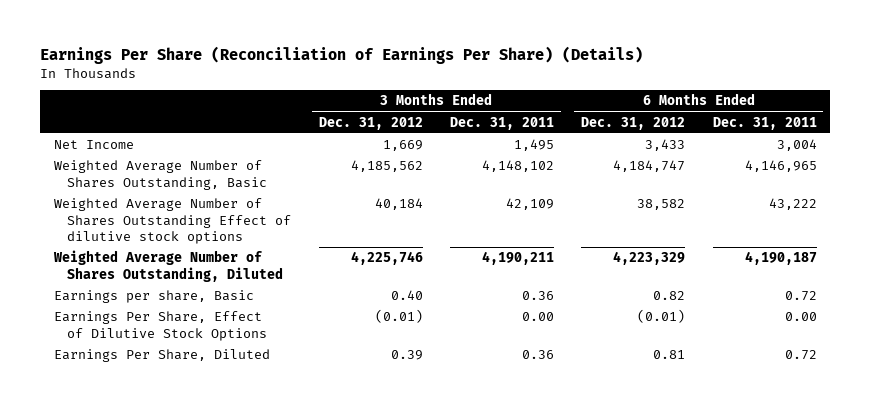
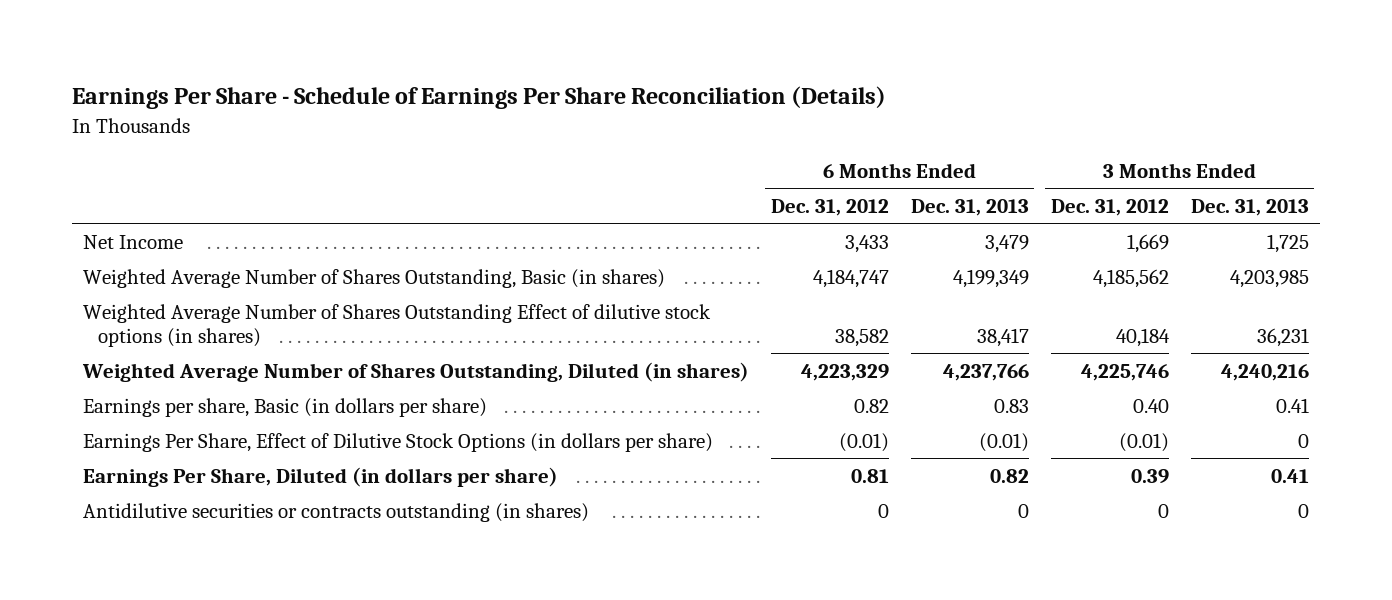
- Earnings Per Share (Reconciliation of Earnings Per Share) (Details)
+ Earnings Per Share - Schedule of Earnings Per Share Reconciliation (Details)
- | 3 Months Ended Dec. 31, 2012 | 3 Months Ended Dec. 31, 2011 | 6 Months Ended Dec. 31, 2012 | 6 Months Ended Dec. 31, 2011
+ | 6 Months Ended Dec. 31, 2012 | 6 Months Ended Dec. 31, 2013 | 3 Months Ended Dec. 31, 2012 | 3 Months Ended Dec. 31, 2013
- Weighted Average Number of Shares Outstanding, Basic | 4,185,562 | 4,148,102 | 4,184,747 | 4,146,965
- Weighted Average Number of Shares Outstanding Effect of dilutive stock options | 40,184 | 42,109 | 38,582 | 43,222
- Weighted Average Number of Shares Outstanding, Diluted | 4,225,746 | 4,190,211 | 4,223,329 | 4,190,187
- Earnings per share, Basic | 0.40 | 0.36 | 0.82 | 0.72
- Earnings Per Share, Effect of Dilutive Stock Options | (0.01) | 0.00 | (0.01) | 0.00
- Earnings Per Share, Diluted | 0.39 | 0.36 | 0.81 | 0.72
+ Weighted Average Number of Shares Outstanding, Basic (in shares) | 4,184,747 | 4,199,349 | 4,185,562 | 4,203,985
+ Weighted Average Number of Shares Outstanding Effect of dilutive stock options (in shares) | 38,582 | 38,417 | 40,184 | 36,231
+ Weighted Average Number of Shares Outstanding, Diluted (in shares) | 4,223,329 | 4,237,766 | 4,225,746 | 4,240,216
+ Earnings per share, Basic (in dollars per share) | 0.82 | 0.83 | 0.40 | 0.41
+ Earnings Per Share, Effect of Dilutive Stock Options (in dollars per share) | (0.01) | (0.01) | (0.01) | 0
+ Earnings Per Share, Diluted (in dollars per share) | 0.81 | 0.82 | 0.39 | 0.41
+ Antidilutive securities or contracts outstanding (in shares) | 0 | 0 | 0 | 0

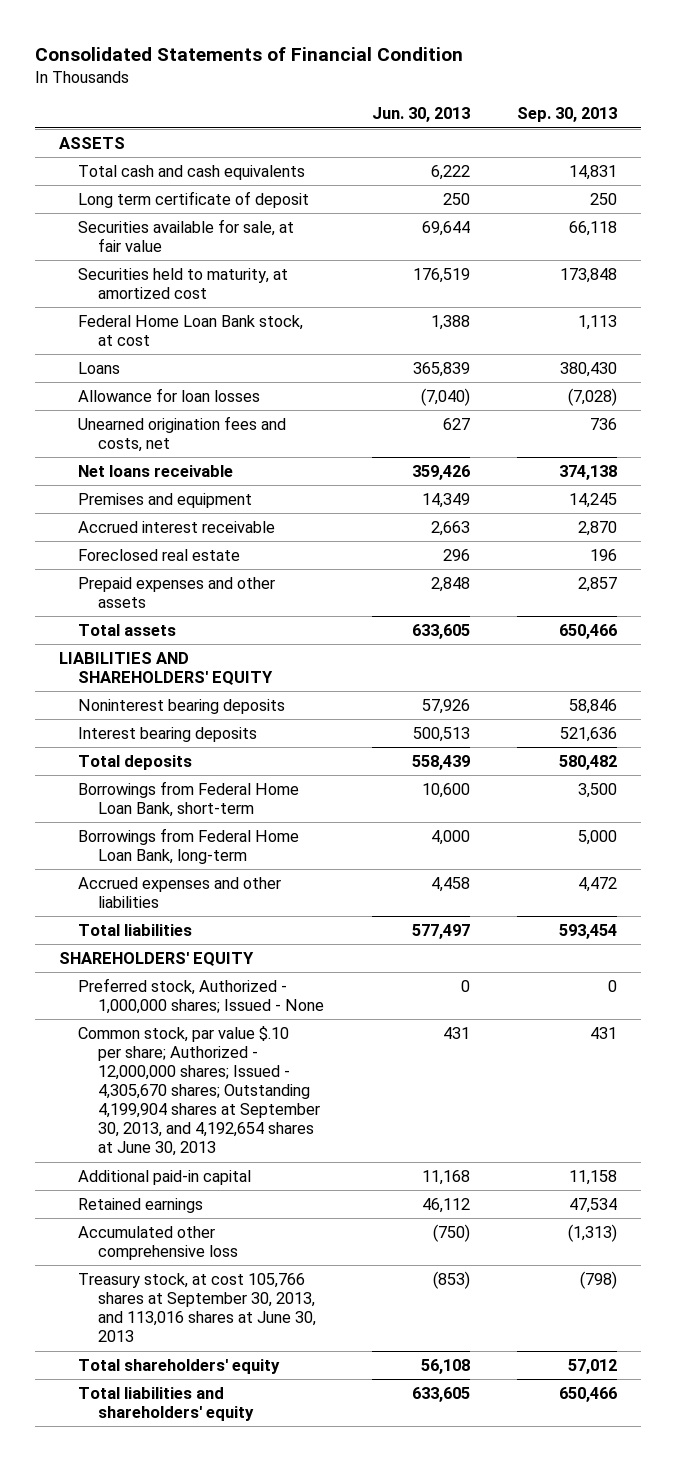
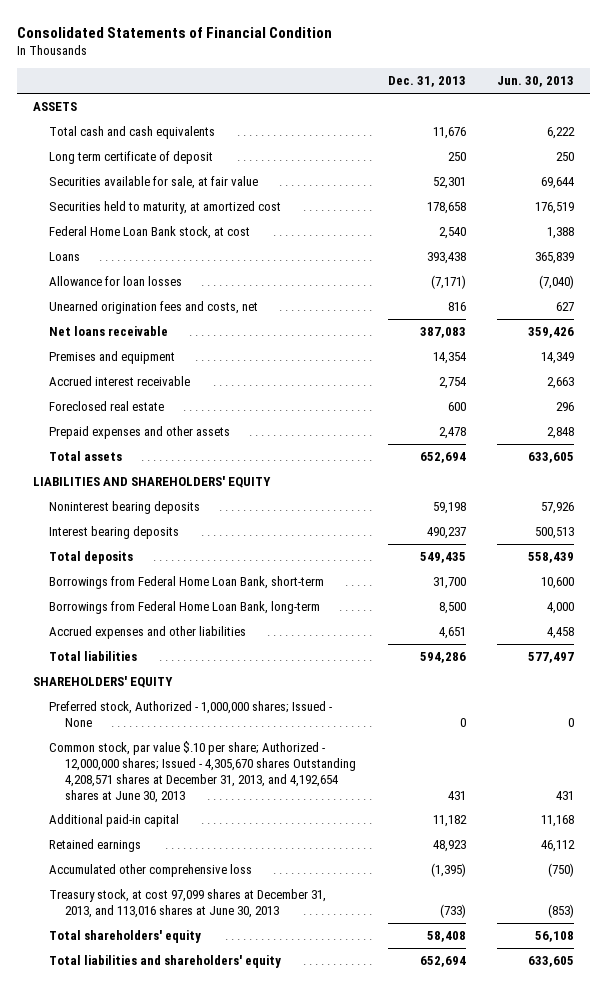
- | Jun. 30, 2013 | Sep. 30, 2013
+ | Dec. 31, 2013 | Jun. 30, 2013
- Common stock, par value $.10 per share; Authorized - 12,000,000 shares; Issued - 4,305,670 shares; Outstanding 4,199,904 shares at September 30, 2013, and 4,192,654 shares at June 30, 2013 | 431 | 431
+ Common stock, par value $.10 per share; Authorized - 12,000,000 shares; Issued - 4,305,670 shares Outstanding 4,208,571 shares at December 31, 2013, and 4,192,654 shares at June 30, 2013 | 431 | 431
- Treasury stock, at cost 105,766 shares at September 30, 2013, and 113,016 shares at June 30, 2013 | (853) | (798)
+ Treasury stock, at cost 97,099 shares at December 31, 2013, and 113,016 shares at June 30, 2013 | (733) | (853)

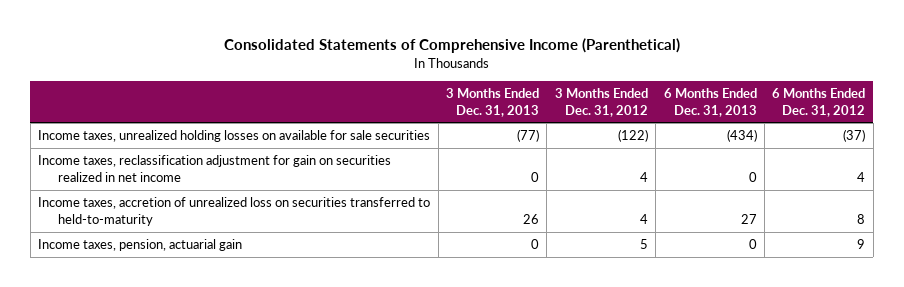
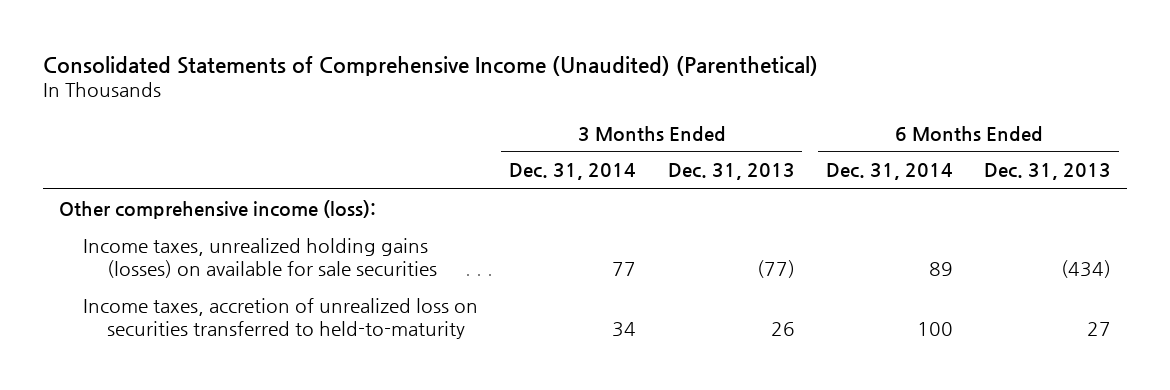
- Consolidated Statements of Comprehensive Income (Parenthetical)
+ Consolidated Statements of Comprehensive Income (Unaudited) (Parenthetical)
- | 3 Months Ended Dec. 31, 2013 | 3 Months Ended Dec. 31, 2012 | 6 Months Ended Dec. 31, 2013 | 6 Months Ended Dec. 31, 2012
+ | 3 Months Ended Dec. 31, 2014 | 3 Months Ended Dec. 31, 2013 | 6 Months Ended Dec. 31, 2014 | 6 Months Ended Dec. 31, 2013
- Income taxes, unrealized holding losses on available for sale securities | (77) | (122) | (434) | (37)
- Income taxes, reclassification adjustment for gain on securities realized in net income | 0 | 4 | 0 | 4
+ Other comprehensive income (loss):
+ Income taxes, unrealized holding gains (losses) on available for sale securities | 77 | (77) | 89 | (434)
- Income taxes, pension, actuarial gain | 0 | 5 | 0 | 9

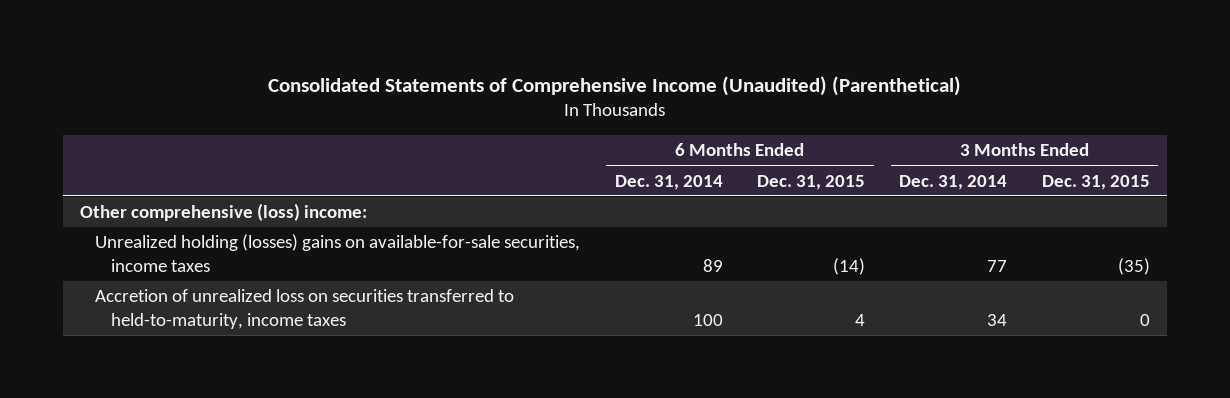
- | 3 Months Ended Dec. 31, 2014 | 3 Months Ended Dec. 31, 2013 | 6 Months Ended Dec. 31, 2014 | 6 Months Ended Dec. 31, 2013
+ | 6 Months Ended Dec. 31, 2014 | 6 Months Ended Dec. 31, 2015 | 3 Months Ended Dec. 31, 2014 | 3 Months Ended Dec. 31, 2015
- Other comprehensive income (loss):
- Income taxes, unrealized holding gains (losses) on available for sale securities | 77 | (77) | 89 | (434)
- Income taxes, accretion of unrealized loss on securities transferred to held-to-maturity | 34 | 26 | 100 | 27
+ Other comprehensive (loss) income:
+ Unrealized holding (losses) gains on available-for-sale securities, income taxes | 89 | (14) | 77 | (35)
+ Accretion of unrealized loss on securities transferred to held-to-maturity, income taxes | 100 | 4 | 34 | 0

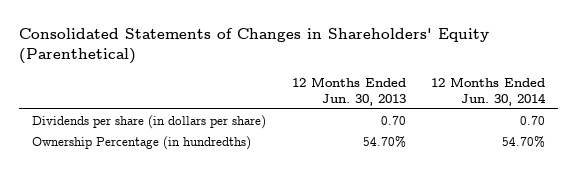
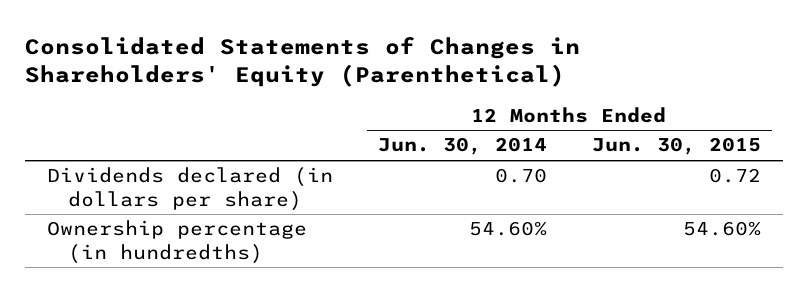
- | 12 Months Ended Jun. 30, 2013 | 12 Months Ended Jun. 30, 2014
+ | 12 Months Ended Jun. 30, 2014 | 12 Months Ended Jun. 30, 2015
- Dividends per share (in dollars per share) | 0.70 | 0.70
- Ownership Percentage (in hundredths) | 54.70% | 54.70%
+ Dividends declared (in dollars per share) | 0.70 | 0.72
+ Ownership percentage (in hundredths) | 54.60% | 54.60%

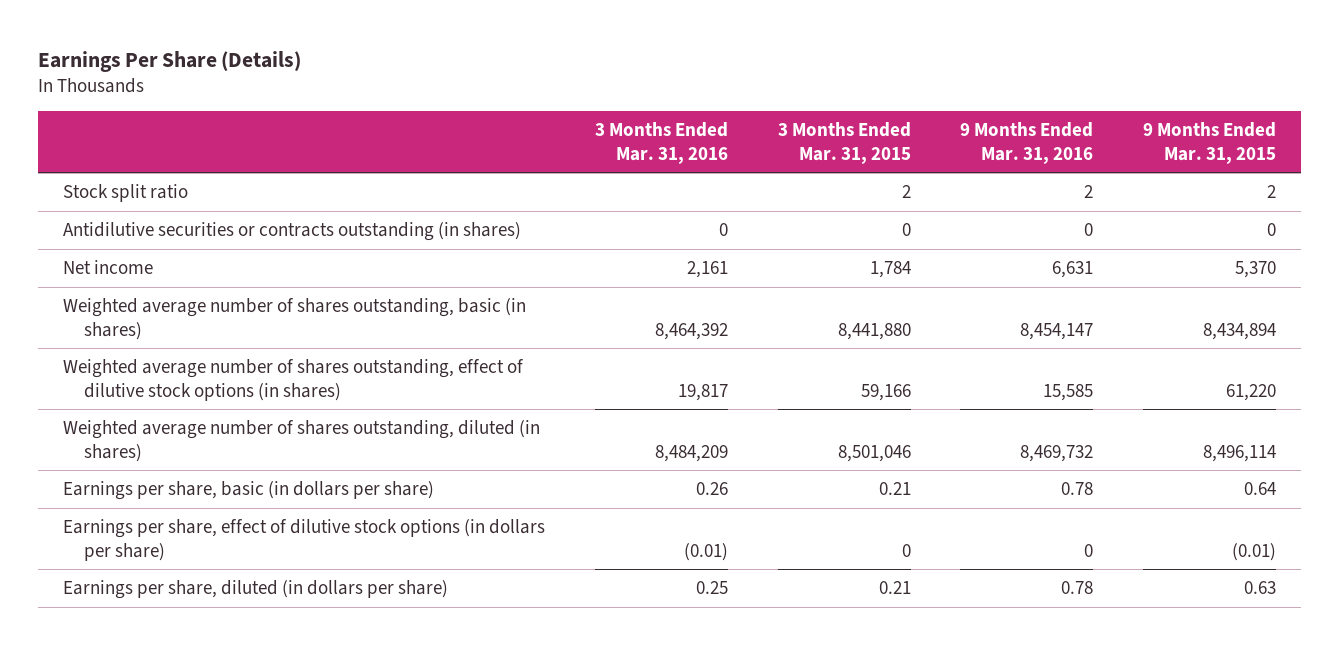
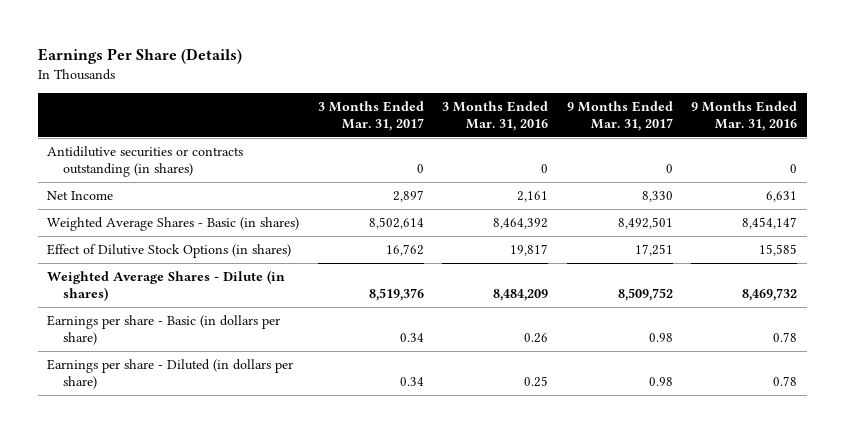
- | 3 Months Ended Mar. 31, 2016 | 3 Months Ended Mar. 31, 2015 | 9 Months Ended Mar. 31, 2016 | 9 Months Ended Mar. 31, 2015
+ | 3 Months Ended Mar. 31, 2017 | 3 Months Ended Mar. 31, 2016 | 9 Months Ended Mar. 31, 2017 | 9 Months Ended Mar. 31, 2016
- Stock split ratio | | 2 | 2 | 2
- Net income | 2,161 | 1,784 | 6,631 | 5,370
- Weighted average number of shares outstanding, basic (in shares) | 8,464,392 | 8,441,880 | 8,454,147 | 8,434,894
- Weighted average number of shares outstanding, effect of dilutive stock options (in shares) | 19,817 | 59,166 | 15,585 | 61,220
- Weighted average number of shares outstanding, diluted (in shares) | 8,484,209 | 8,501,046 | 8,469,732 | 8,496,114
- Earnings per share, basic (in dollars per share) | 0.26 | 0.21 | 0.78 | 0.64
- Earnings per share, effect of dilutive stock options (in dollars per share) | (0.01) | 0 | 0 | (0.01)
- Earnings per share, diluted (in dollars per share) | 0.25 | 0.21 | 0.78 | 0.63
+ Net Income | 2,897 | 2,161 | 8,330 | 6,631
+ Weighted Average Shares - Basic (in shares) | 8,502,614 | 8,464,392 | 8,492,501 | 8,454,147
+ Effect of Dilutive Stock Options (in shares) | 16,762 | 19,817 | 17,251 | 15,585
+ Weighted Average Shares - Dilute (in shares) | 8,519,376 | 8,484,209 | 8,509,752 | 8,469,732
+ Earnings per share - Basic (in dollars per share) | 0.34 | 0.26 | 0.98 | 0.78
+ Earnings per share - Diluted (in dollars per share) | 0.34 | 0.25 | 0.98 | 0.78

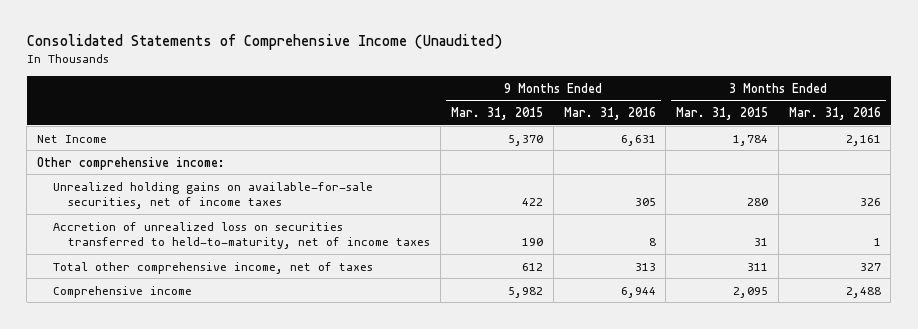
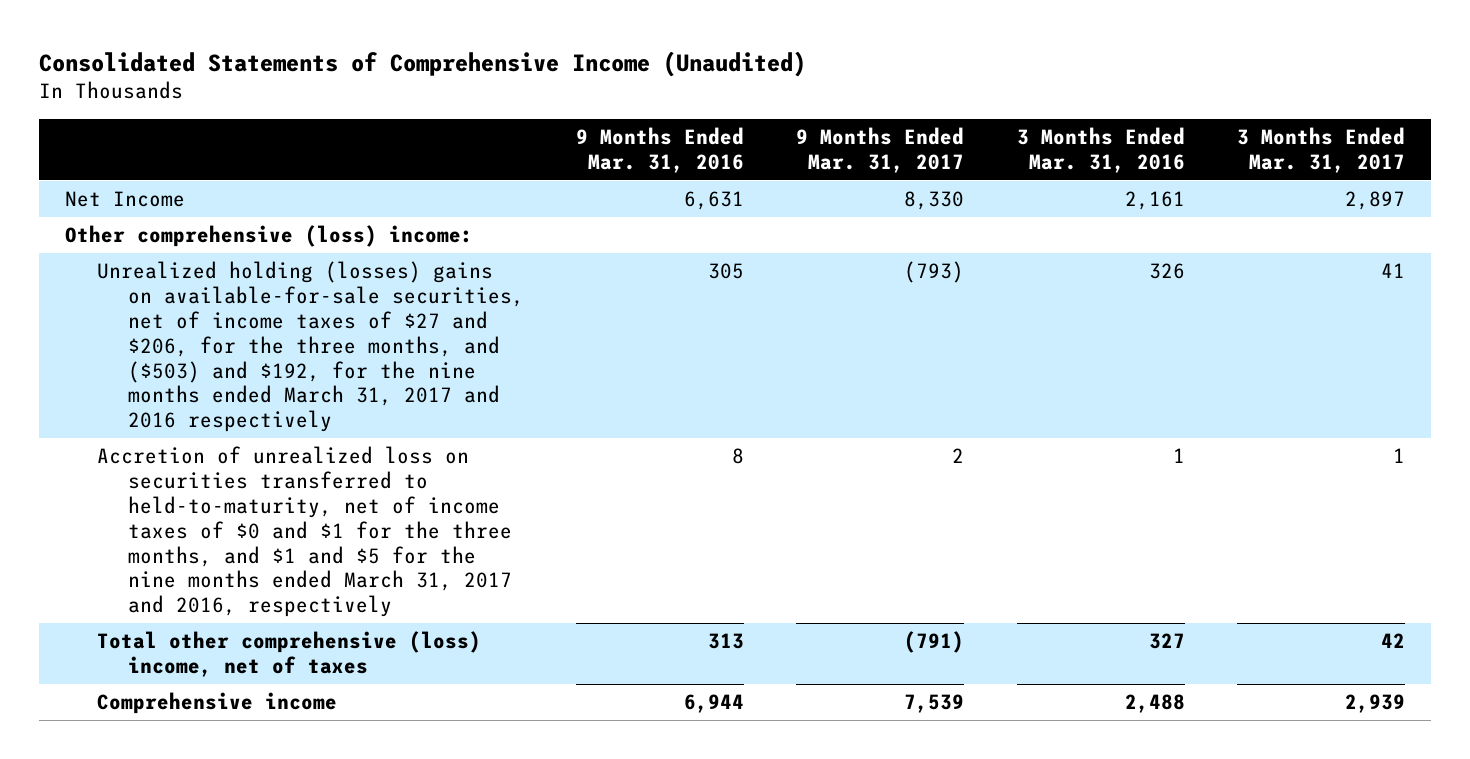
- | 9 Months Ended Mar. 31, 2015 | 9 Months Ended Mar. 31, 2016 | 3 Months Ended Mar. 31, 2015 | 3 Months Ended Mar. 31, 2016
+ | 9 Months Ended Mar. 31, 2016 | 9 Months Ended Mar. 31, 2017 | 3 Months Ended Mar. 31, 2016 | 3 Months Ended Mar. 31, 2017
- Other comprehensive income:
- Unrealized holding gains on available-for-sale securities, net of income taxes | 422 | 305 | 280 | 326
- Accretion of unrealized loss on securities transferred to held-to-maturity, net of income taxes | 190 | 8 | 31 | 1
- Total other comprehensive income, net of taxes | 612 | 313 | 311 | 327
+ Other comprehensive (loss) income:
+ Unrealized holding (losses) gains on available-for-sale securities, net of income taxes of $27 and $206, for the three months, and ($503) and $192, for the nine months ended March 31, 2017 and 2016 respectively | 305 | (793) | 326 | 41
+ Accretion of unrealized loss on securities transferred to held-to-maturity, net of income taxes of $0 and $1 for the three months, and $1 and $5 for the nine months ended March 31, 2017 and 2016, respectively | 8 | 2 | 1 | 1
+ Total other comprehensive (loss) income, net of taxes | 313 | (791) | 327 | 42

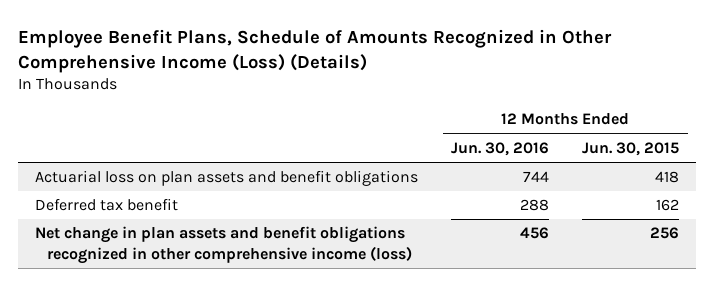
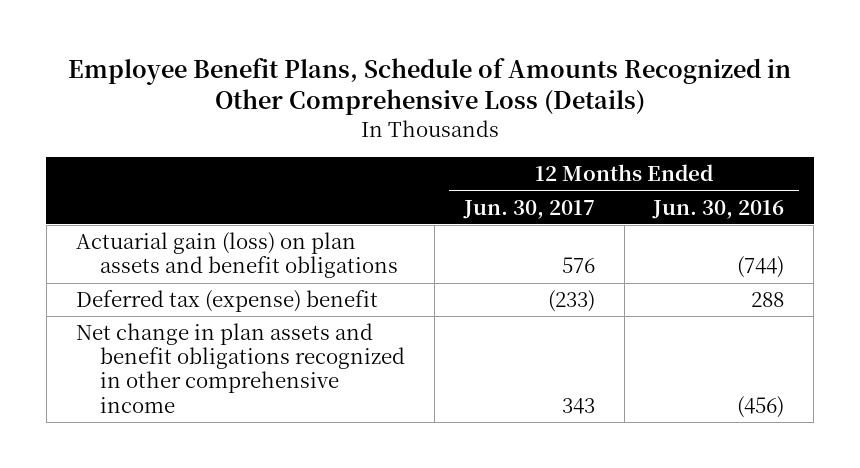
- Employee Benefit Plans, Schedule of Amounts Recognized in Other Comprehensive Income (Loss) (Details)
+ Employee Benefit Plans, Schedule of Amounts Recognized in Other Comprehensive Loss (Details)
- | 12 Months Ended Jun. 30, 2016 | 12 Months Ended Jun. 30, 2015
+ | 12 Months Ended Jun. 30, 2017 | 12 Months Ended Jun. 30, 2016
- Actuarial loss on plan assets and benefit obligations | 744 | 418
- Deferred tax benefit | 288 | 162
- Net change in plan assets and benefit obligations recognized in other comprehensive income (loss) | 456 | 256
+ Actuarial gain (loss) on plan assets and benefit obligations | 576 | (744)
+ Deferred tax (expense) benefit | (233) | 288
+ Net change in plan assets and benefit obligations recognized in other comprehensive income | 343 | (456)

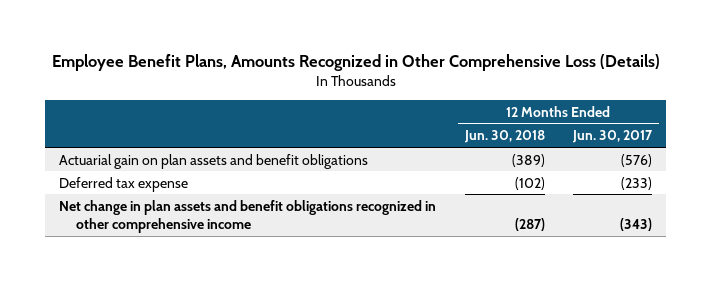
- Employee Benefit Plans, Schedule of Amounts Recognized in Other Comprehensive Loss (Details)
+ Employee Benefit Plans, Amounts Recognized in Other Comprehensive Loss (Details)
- | 12 Months Ended Jun. 30, 2017 | 12 Months Ended Jun. 30, 2016
+ | 12 Months Ended Jun. 30, 2018 | 12 Months Ended Jun. 30, 2017
- Actuarial gain (loss) on plan assets and benefit obligations | 576 | (744)
- Deferred tax (expense) benefit | (233) | 288
- Net change in plan assets and benefit obligations recognized in other comprehensive income | 343 | (456)
+ Actuarial gain on plan assets and benefit obligations | (389) | (576)
+ Deferred tax expense | (102) | (233)
+ Net change in plan assets and benefit obligations recognized in other comprehensive income | (287) | (343)

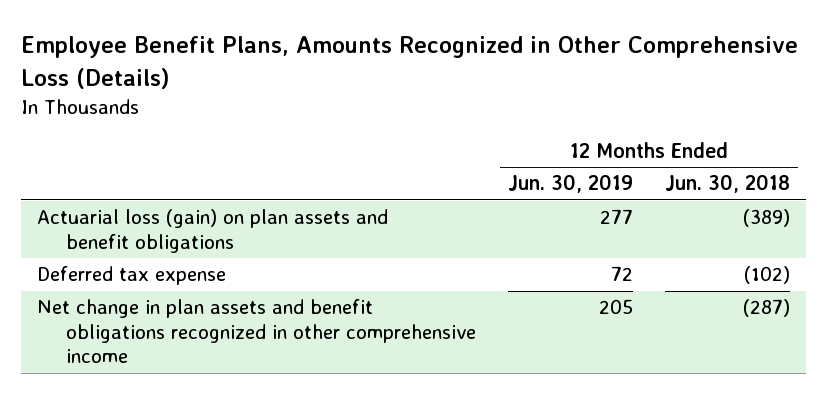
- | 12 Months Ended Jun. 30, 2018 | 12 Months Ended Jun. 30, 2017
+ | 12 Months Ended Jun. 30, 2019 | 12 Months Ended Jun. 30, 2018
- Actuarial gain on plan assets and benefit obligations | (389) | (576)
+ Actuarial loss (gain) on plan assets and benefit obligations | 277 | (389)

